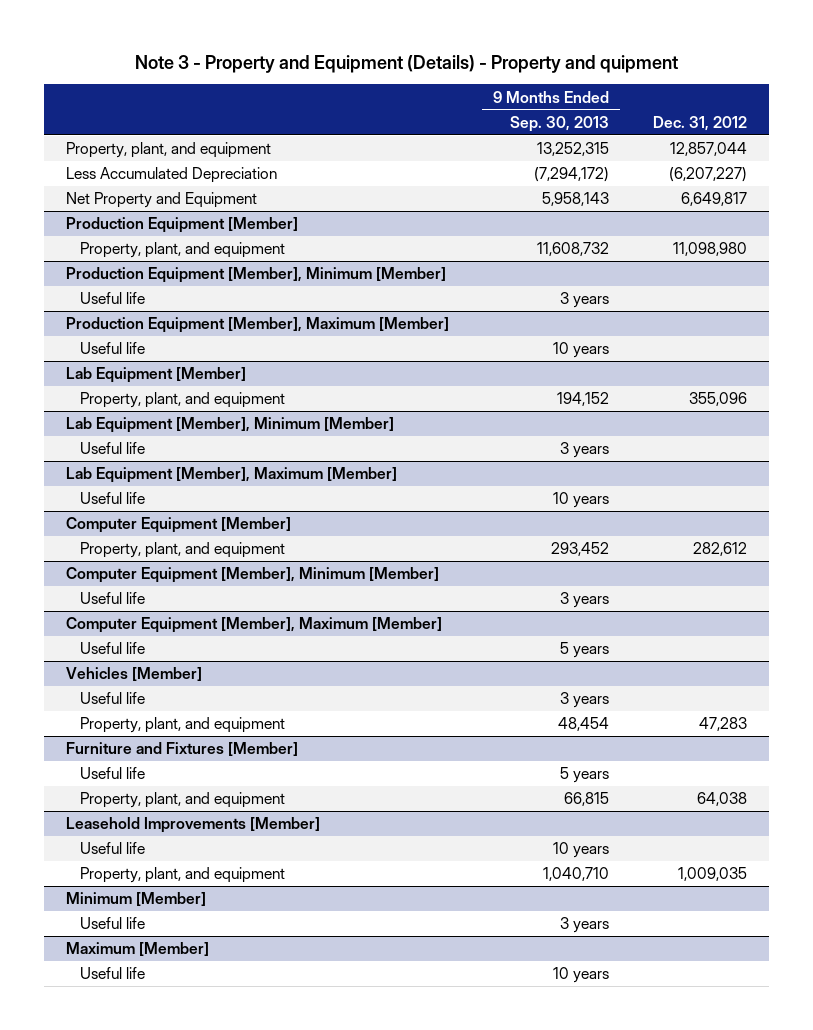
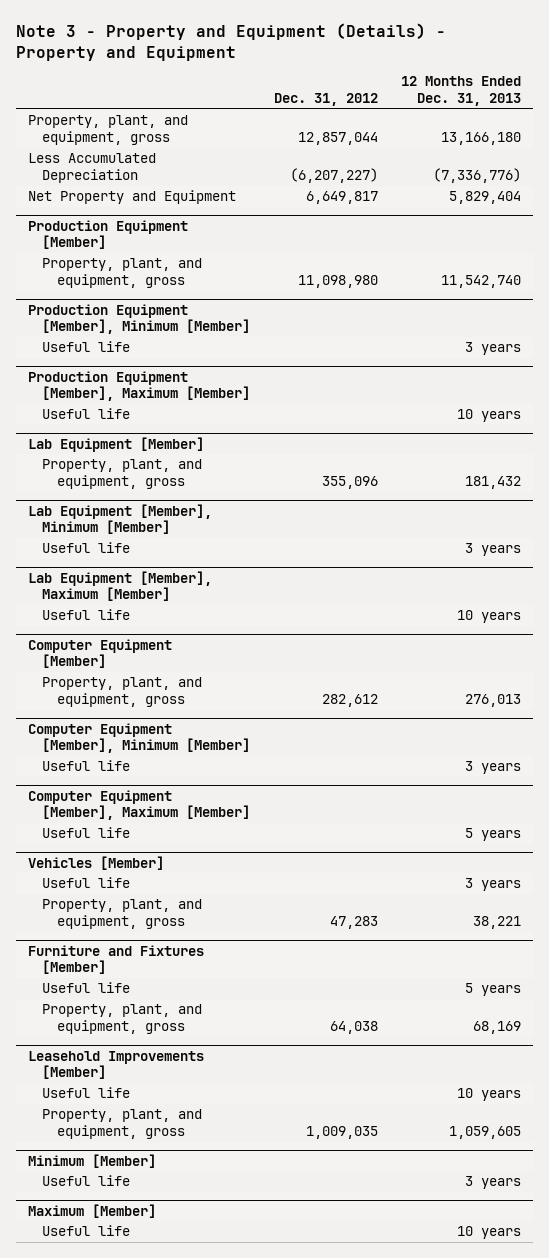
- Note 3 - Property and Equipment (Details) - Property and quipment
+ Note 3 - Property and Equipment (Details) - Property and Equipment
- | 9 Months Ended Sep. 30, 2013 | Dec. 31, 2012
+ | Dec. 31, 2012 | 12 Months Ended Dec. 31, 2013
- Property, plant, and equipment | 13,252,315 | 12,857,044
+ Property, plant, and equipment, gross | 12,857,044 | 13,166,180
@ Production Equipment [Member]
- Property, plant, and equipment | 11,608,732 | 11,098,980
+ Property, plant, and equipment, gross | 11,098,980 | 11,542,740
@ Lab Equipment [Member]
- Property, plant, and equipment | 194,152 | 355,096
+ Property, plant, and equipment, gross | 355,096 | 181,432
@ Computer Equipment [Member]
- Property, plant, and equipment | 293,452 | 282,612
+ Property, plant, and equipment, gross | 282,612 | 276,013
@ Vehicles [Member]
- Property, plant, and equipment | 48,454 | 47,283
+ Property, plant, and equipment, gross | 47,283 | 38,221
@ Furniture and Fixtures [Member]
- Property, plant, and equipment | 66,815 | 64,038
+ Property, plant, and equipment, gross | 64,038 | 68,169
@ Leasehold Improvements [Member]
- Property, plant, and equipment | 1,040,710 | 1,009,035
+ Property, plant, and equipment, gross | 1,009,035 | 1,059,605

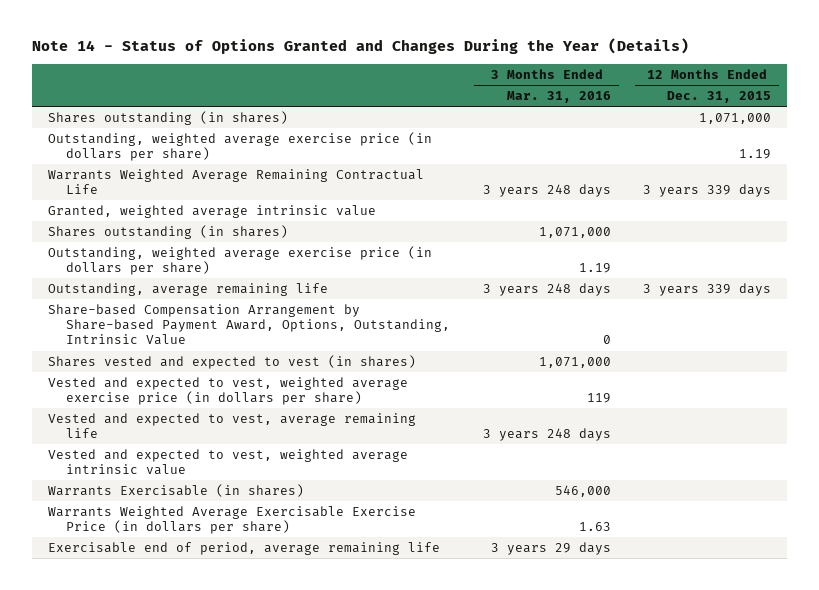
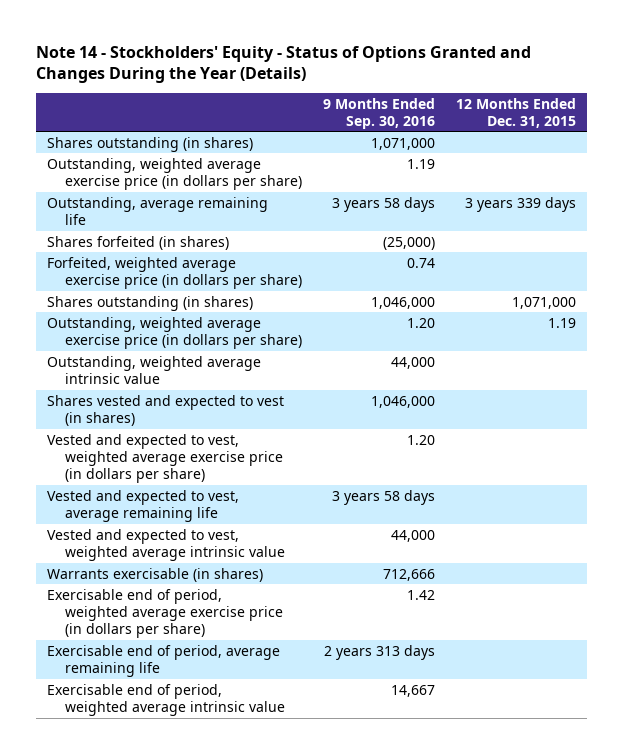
- Note 14 - Status of Options Granted and Changes During the Year (Details)
+ Note 14 - Stockholders' Equity - Status of Options Granted and Changes During the Year (Details)
- | 3 Months Ended Mar. 31, 2016 | 12 Months Ended Dec. 31, 2015
+ | 9 Months Ended Sep. 30, 2016 | 12 Months Ended Dec. 31, 2015
- Warrants Weighted Average Remaining Contractual Life | 3 years 248 days | 3 years 339 days
- Granted, weighted average intrinsic value
- Share-based Compensation Arrangement by Share-based Payment Award, Options, Outstanding, Intrinsic Value | 0 |
+ Shares forfeited (in shares) | (25,000) |
+ Forfeited, weighted average exercise price (in dollars per share) | 0.74 |
moved down: Shares outstanding (in shares) | 1,046,000 | 1,071,000
moved down: Outstanding, weighted average exercise price (in dollars per share) | 1.20 | 1.19
+ Outstanding, weighted average intrinsic value | 44,000 |
- Warrants Exercisable (in shares) | 546,000 |
- Warrants Weighted Average Exercisable Exercise Price (in dollars per share) | 1.63 |
+ Warrants exercisable (in shares) | 712,666 |
+ Exercisable end of period, weighted average exercise price (in dollars per share) | 1.42 |
+ Exercisable end of period, weighted average intrinsic value | 14,667 |

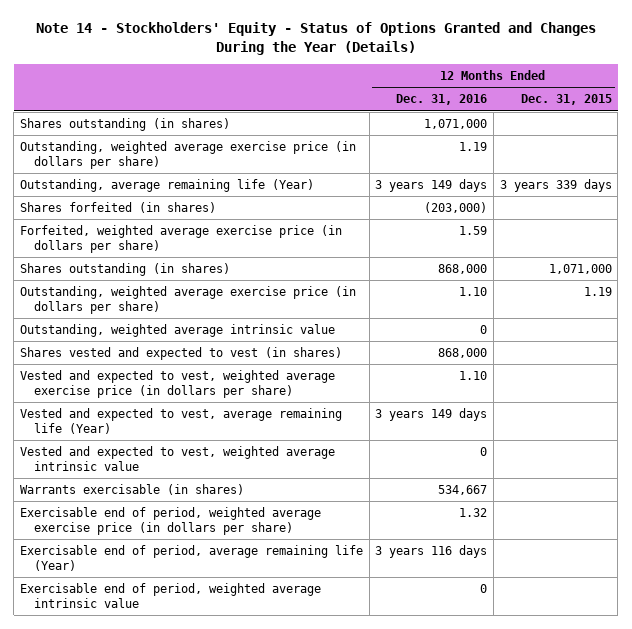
- | 9 Months Ended Sep. 30, 2016 | 12 Months Ended Dec. 31, 2015
+ | 12 Months Ended Dec. 31, 2016 | 12 Months Ended Dec. 31, 2015
- Outstanding, average remaining life | 3 years 58 days | 3 years 339 days
+ Outstanding, average remaining life (Year) | 3 years 149 days | 3 years 339 days
- Vested and expected to vest, average remaining life | 3 years 58 days |
+ Vested and expected to vest, average remaining life (Year) | 3 years 149 days |
- Exercisable end of period, average remaining life | 2 years 313 days |
+ Exercisable end of period, average remaining life (Year) | 3 years 116 days |

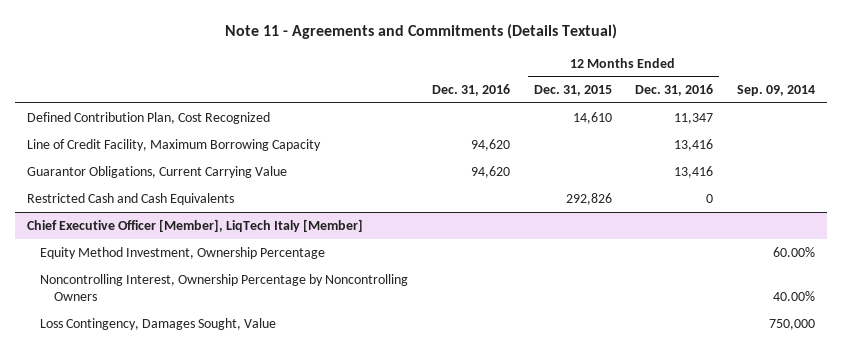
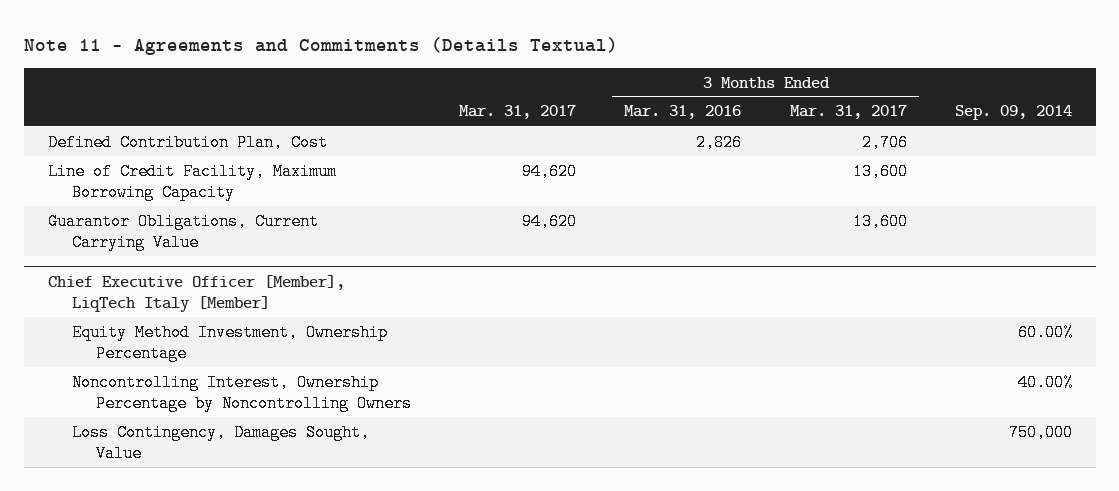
- | Dec. 31, 2016 | 12 Months Ended Dec. 31, 2015 | 12 Months Ended Dec. 31, 2016 | Sep. 09, 2014
+ | Mar. 31, 2017 | 3 Months Ended Mar. 31, 2016 | 3 Months Ended Mar. 31, 2017 | Sep. 09, 2014
- Defined Contribution Plan, Cost Recognized | | 14,610 | 11,347 |
+ Defined Contribution Plan, Cost | | 2,826 | 2,706 |
- Restricted Cash and Cash Equivalents | | 292,826 | 0 |

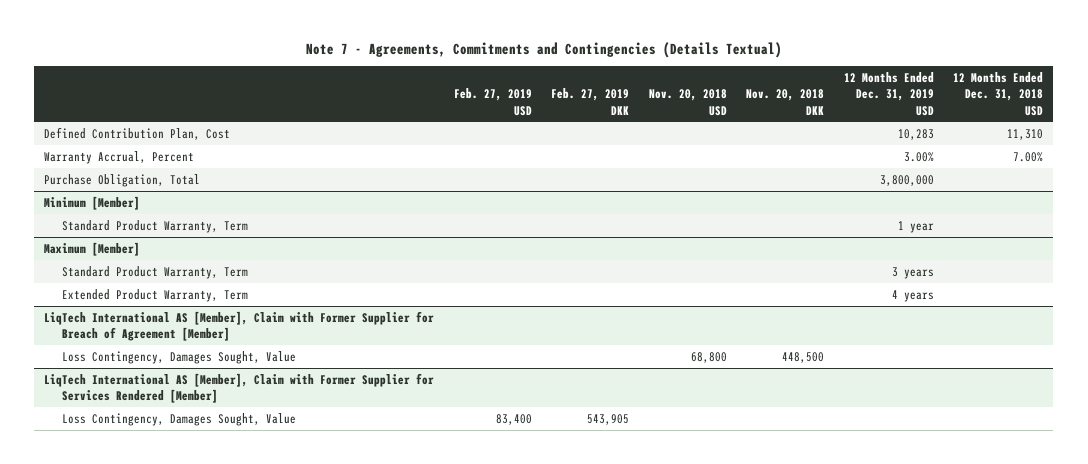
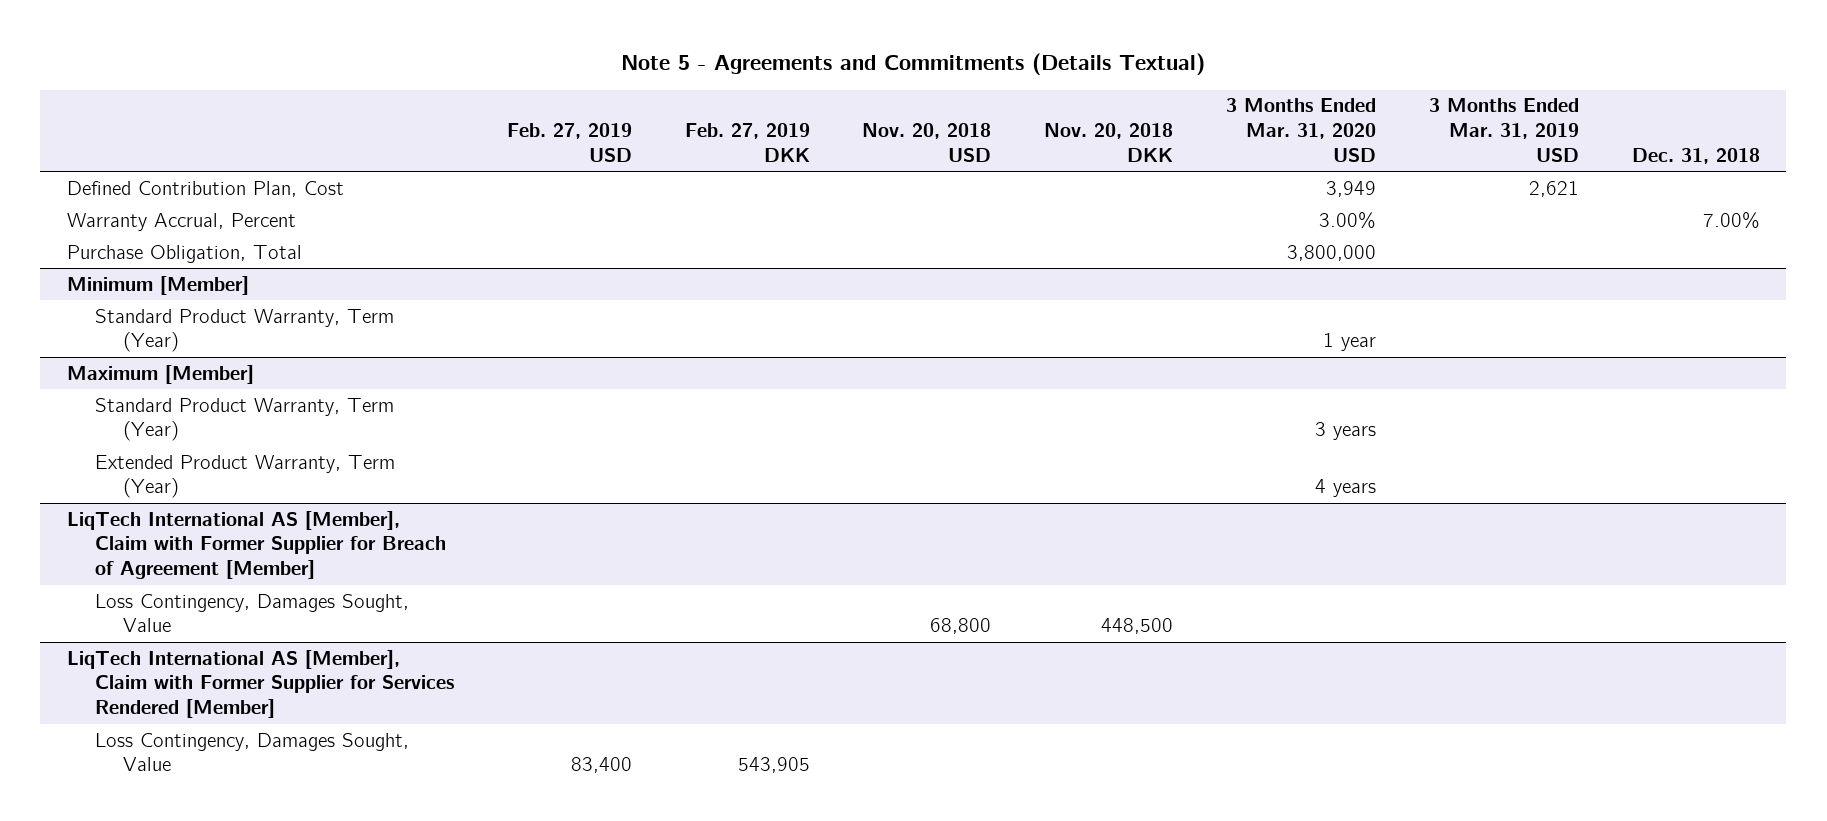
- Note 7 - Agreements, Commitments and Contingencies (Details Textual)
+ Note 5 - Agreements and Commitments (Details Textual)
- | Feb. 27, 2019 USD | Feb. 27, 2019 DKK | Nov. 20, 2018 USD | Nov. 20, 2018 DKK | 12 Months Ended Dec. 31, 2019 USD | 12 Months Ended Dec. 31, 2018 USD
+ | Feb. 27, 2019 USD | Feb. 27, 2019 DKK | Nov. 20, 2018 USD | Nov. 20, 2018 DKK | 3 Months Ended Mar. 31, 2020 USD | 3 Months Ended Mar. 31, 2019 USD | Dec. 31, 2018
@ Minimum [Member]
- Standard Product Warranty, Term | | | | | 1 year |
+ Standard Product Warranty, Term (Year) | | | | | 1 year | |
@ Maximum [Member]
- Standard Product Warranty, Term | | | | | 3 years |
- Extended Product Warranty, Term | | | | | 4 years |
+ Standard Product Warranty, Term (Year) | | | | | 3 years | |
+ Extended Product Warranty, Term (Year) | | | | | 4 years | |

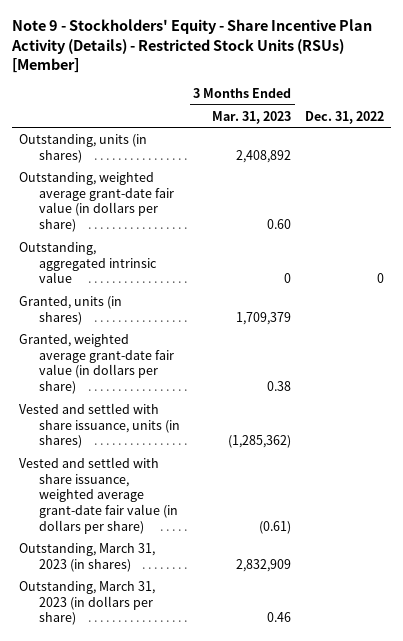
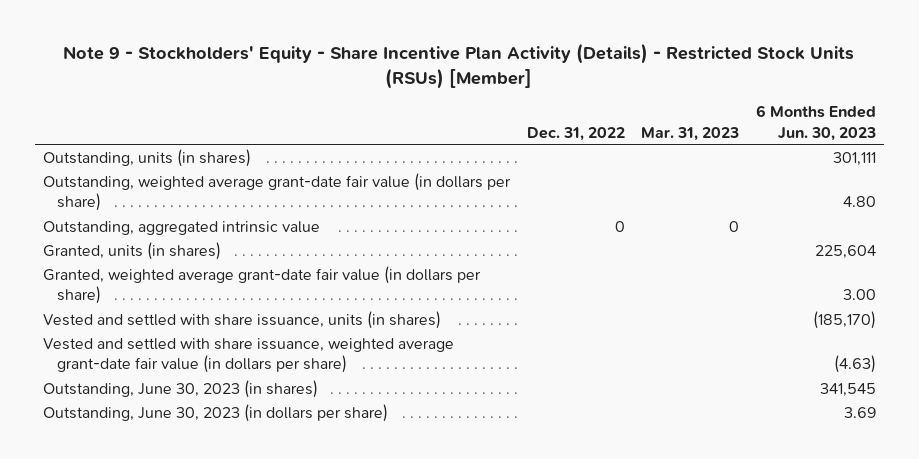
- | 3 Months Ended Mar. 31, 2023 | Dec. 31, 2022
+ | Dec. 31, 2022 | Mar. 31, 2023 | 6 Months Ended Jun. 30, 2023
- Outstanding, March 31, 2023 (in shares) | 2,832,909 |
- Outstanding, March 31, 2023 (in dollars per share) | 0.46 |
+ Outstanding, June 30, 2023 (in shares) | | | 341,545
+ Outstanding, June 30, 2023 (in dollars per share) | | | 3.69

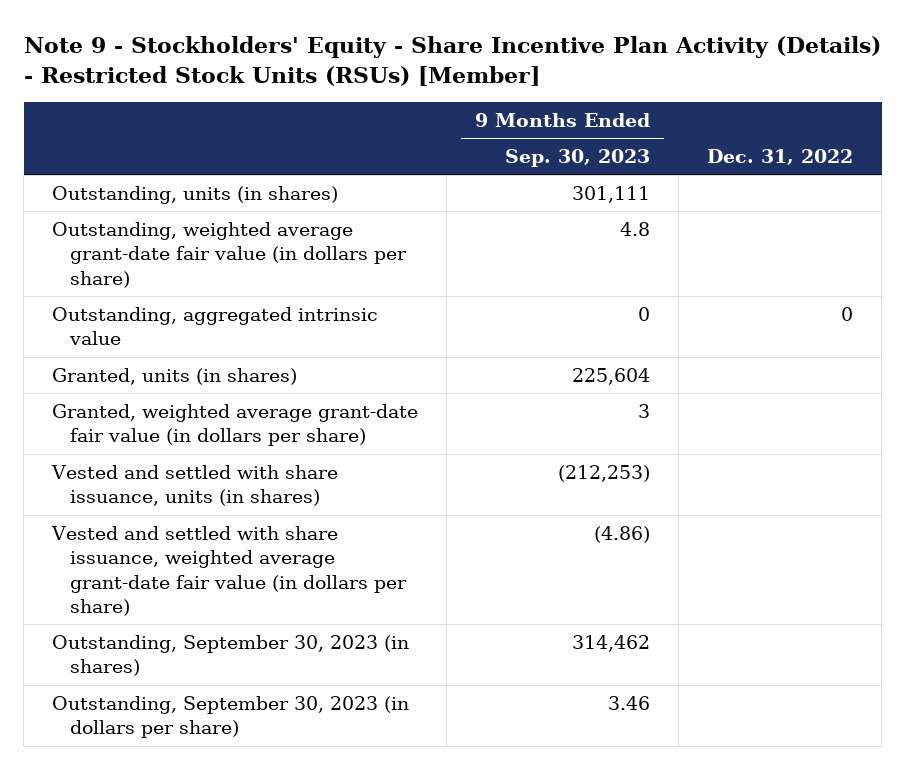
- | Dec. 31, 2022 | Mar. 31, 2023 | 6 Months Ended Jun. 30, 2023
+ | 9 Months Ended Sep. 30, 2023 | Dec. 31, 2022
- Outstanding, June 30, 2023 (in shares) | | | 341,545
- Outstanding, June 30, 2023 (in dollars per share) | | | 3.69
+ Outstanding, September 30, 2023 (in shares) | 314,462 |
+ Outstanding, September 30, 2023 (in dollars per share) | 3.46 |

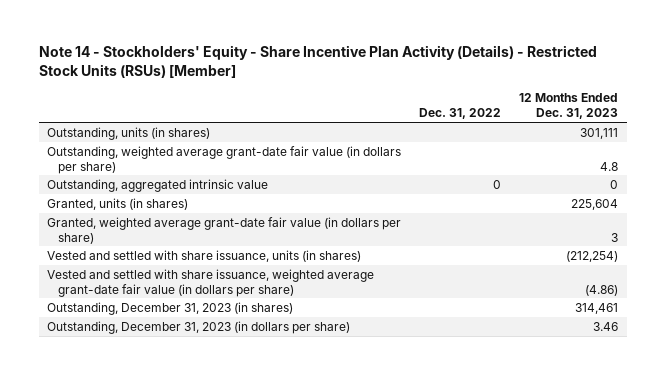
- Note 9 - Stockholders' Equity - Share Incentive Plan Activity (Details) - Restricted Stock Units (RSUs) [Member]
+ Note 14 - Stockholders' Equity - Share Incentive Plan Activity (Details) - Restricted Stock Units (RSUs) [Member]
- | 9 Months Ended Sep. 30, 2023 | Dec. 31, 2022
+ | Dec. 31, 2022 | 12 Months Ended Dec. 31, 2023
- Outstanding, September 30, 2023 (in shares) | 314,462 |
- Outstanding, September 30, 2023 (in dollars per share) | 3.46 |
+ Outstanding, December 31, 2023 (in shares) | | 314,461
+ Outstanding, December 31, 2023 (in dollars per share) | | 3.46

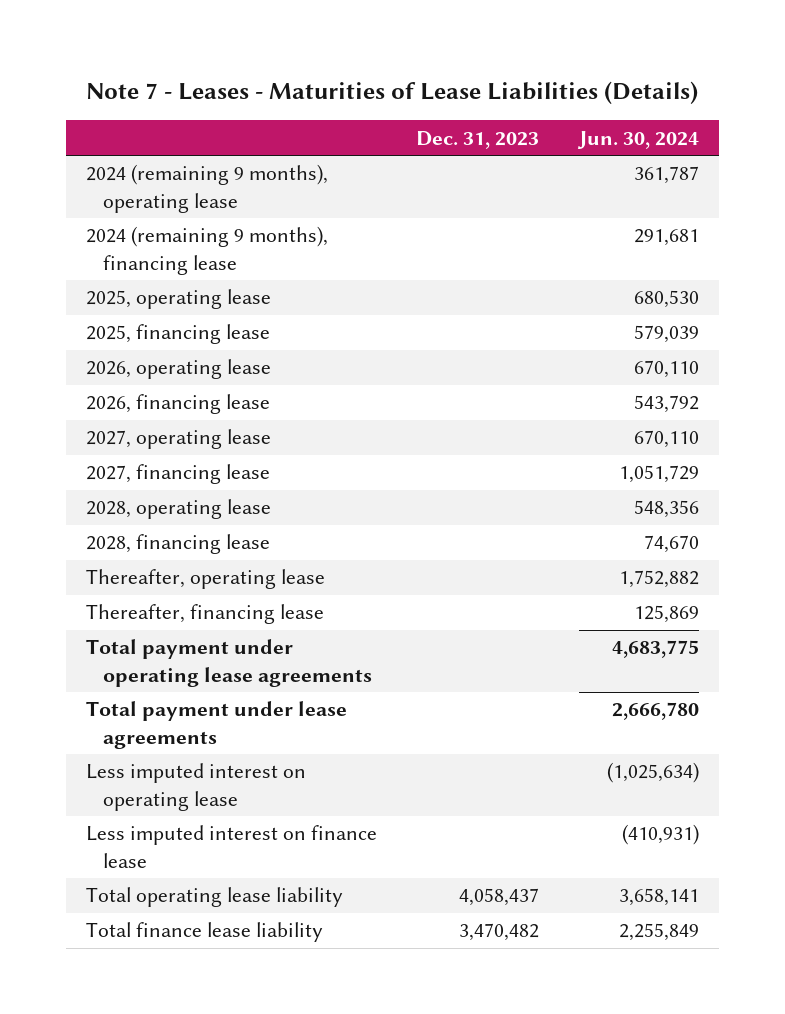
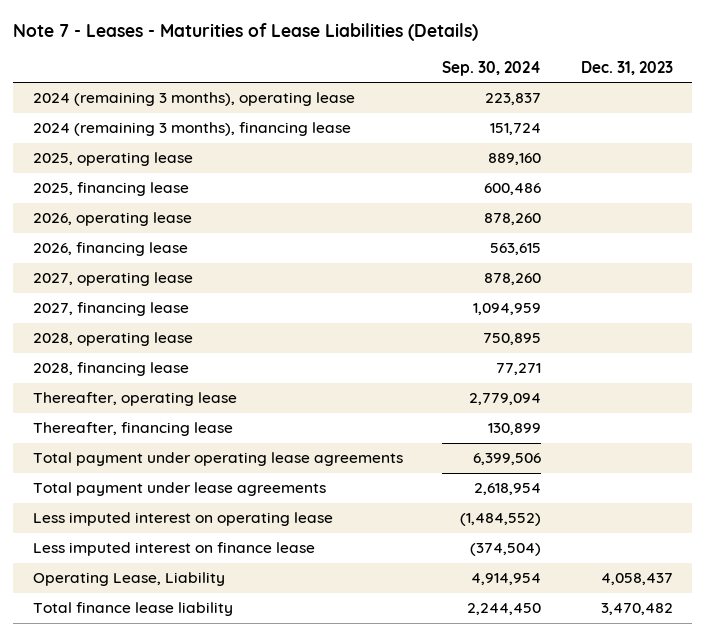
- | Dec. 31, 2023 | Jun. 30, 2024
+ | Sep. 30, 2024 | Dec. 31, 2023
- 2024 (remaining 9 months), operating lease | | 361,787
- 2024 (remaining 9 months), financing lease | | 291,681
+ 2024 (remaining 3 months), operating lease | 223,837 |
+ 2024 (remaining 3 months), financing lease | 151,724 |
- Total operating lease liability | 4,058,437 | 3,658,141
+ Operating Lease, Liability | 4,914,954 | 4,058,437

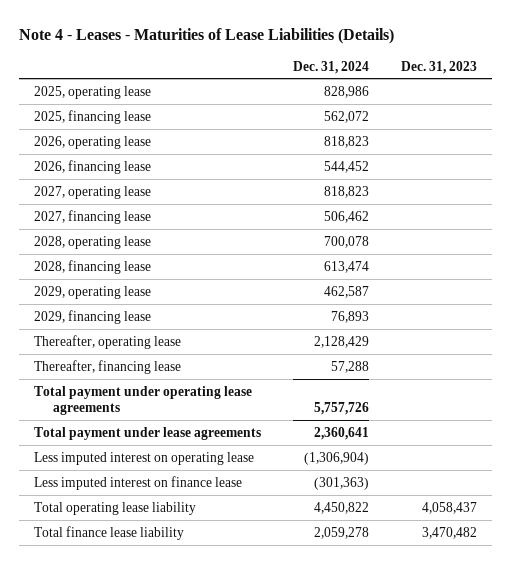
- Note 7 - Leases - Maturities of Lease Liabilities (Details)
+ Note 4 - Leases - Maturities of Lease Liabilities (Details)
- | Sep. 30, 2024 | Dec. 31, 2023
+ | Dec. 31, 2024 | Dec. 31, 2023
- 2024 (remaining 3 months), operating lease | 223,837 |
- 2024 (remaining 3 months), financing lease | 151,724 |
+ 2029, operating lease | 462,587 |
+ 2029, financing lease | 76,893 |
- Operating Lease, Liability | 4,914,954 | 4,058,437
+ Total operating lease liability | 4,450,822 | 4,058,437

